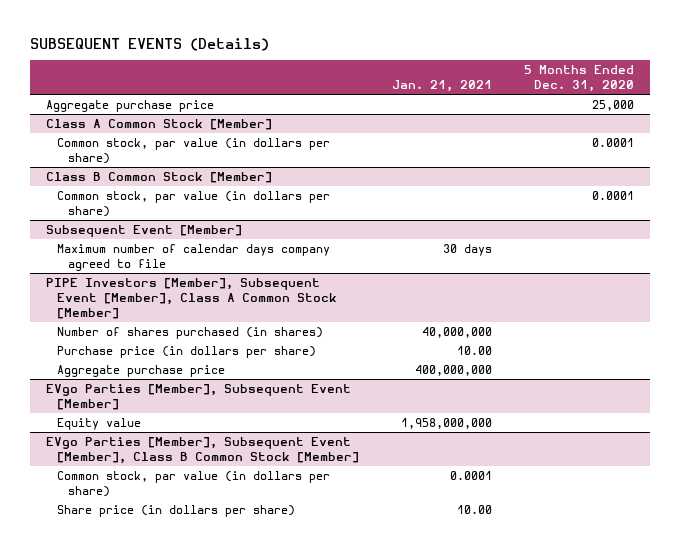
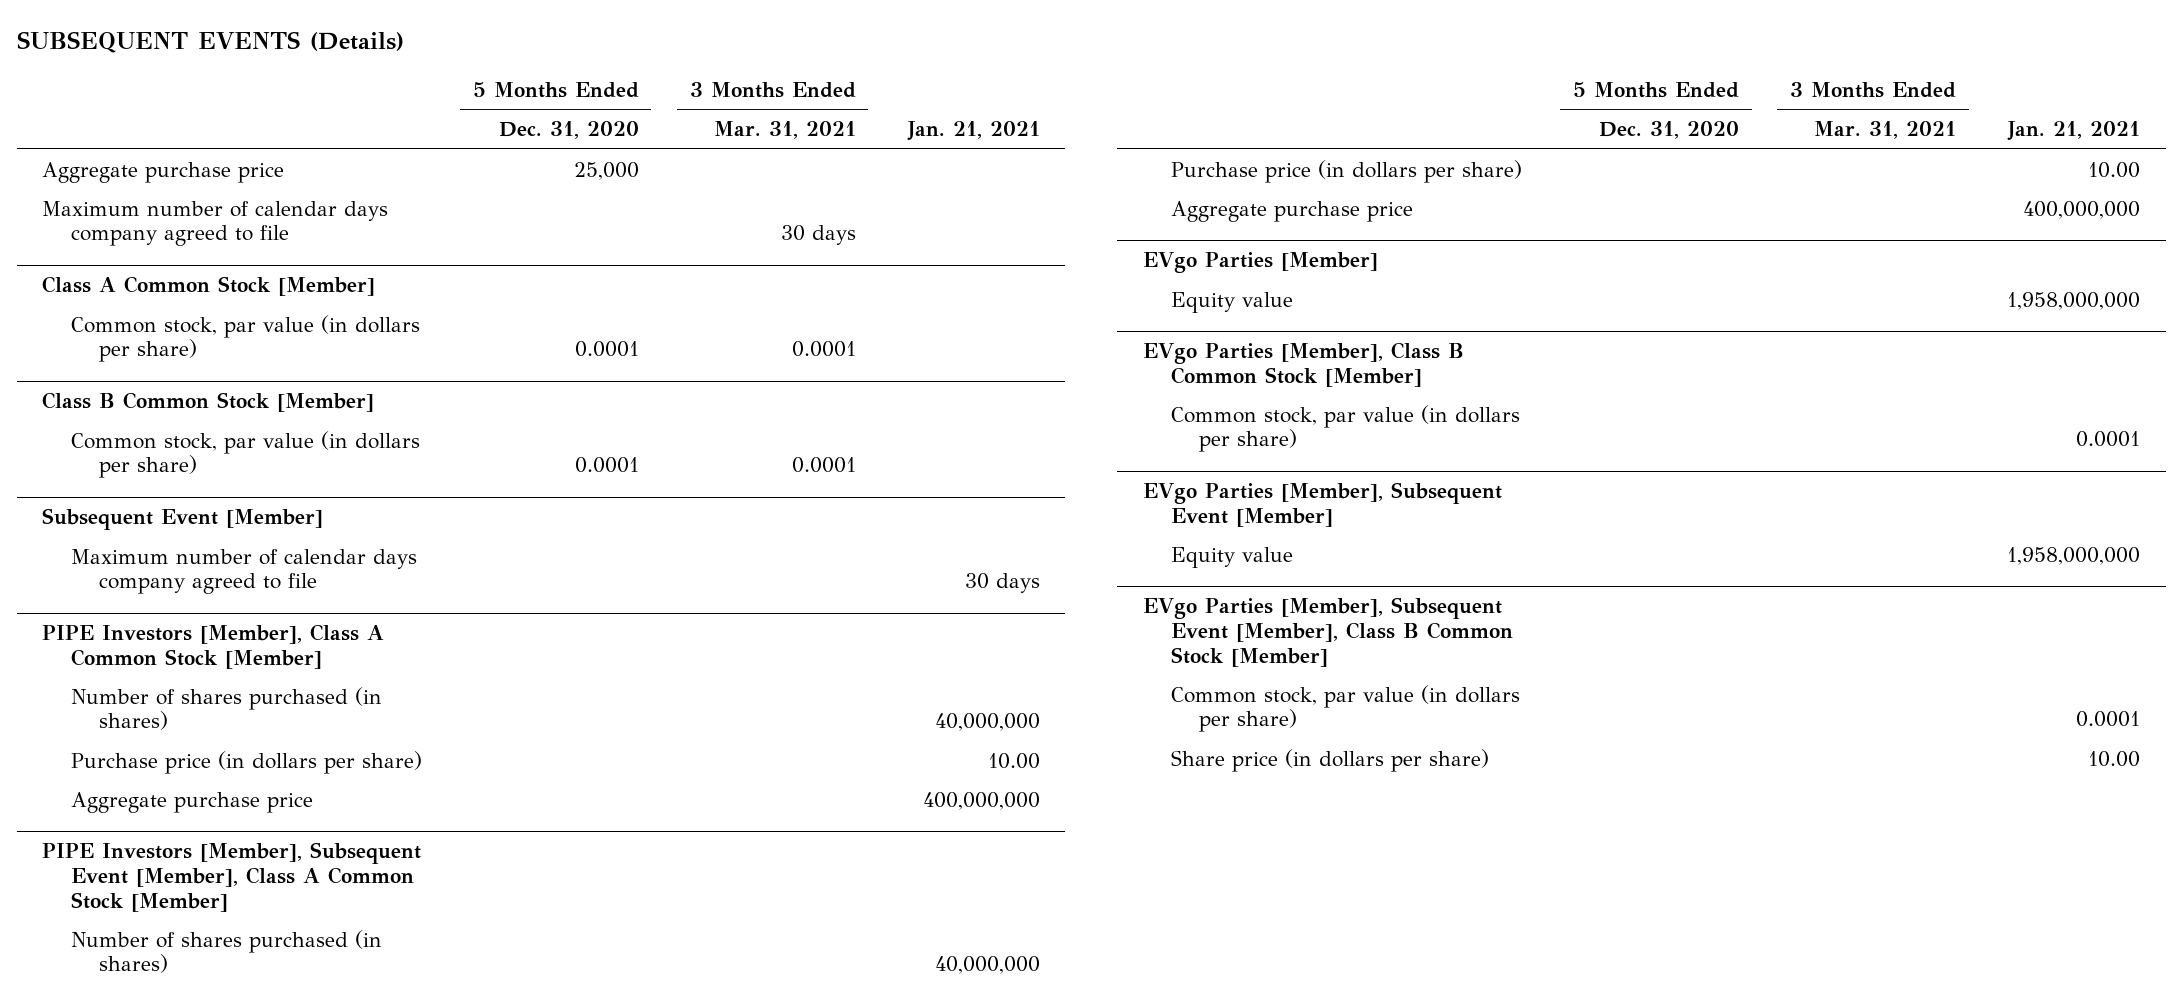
- | Jan. 21, 2021 | 5 Months Ended Dec. 31, 2020
+ | 5 Months Ended Dec. 31, 2020 | 3 Months Ended Mar. 31, 2021 | Jan. 21, 2021
+ Maximum number of calendar days company agreed to file | | 30 days |
+ PIPE Investors [Member], Class A Common Stock [Member]
+ Number of shares purchased (in shares) | | | 40,000,000
+ Purchase price (in dollars per share) | | | 10.00
+ Aggregate purchase price | | | 400,000,000
+ EVgo Parties [Member]
+ Equity value | | | 1,958,000,000
+ EVgo Parties [Member], Class B Common Stock [Member]
+ Common stock, par value (in dollars per share) | | | 0.0001

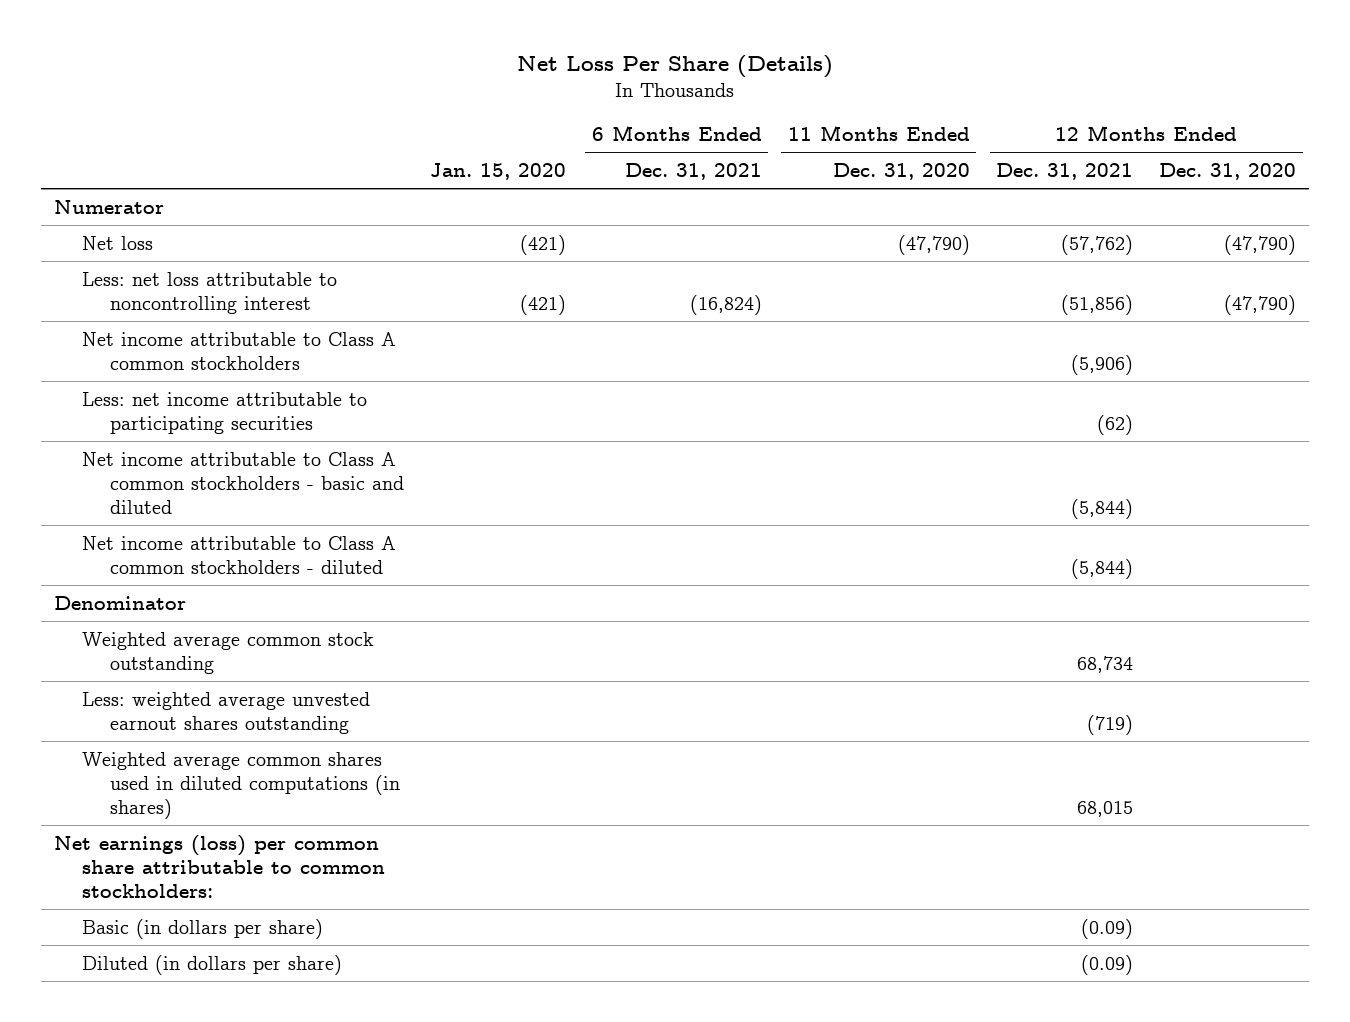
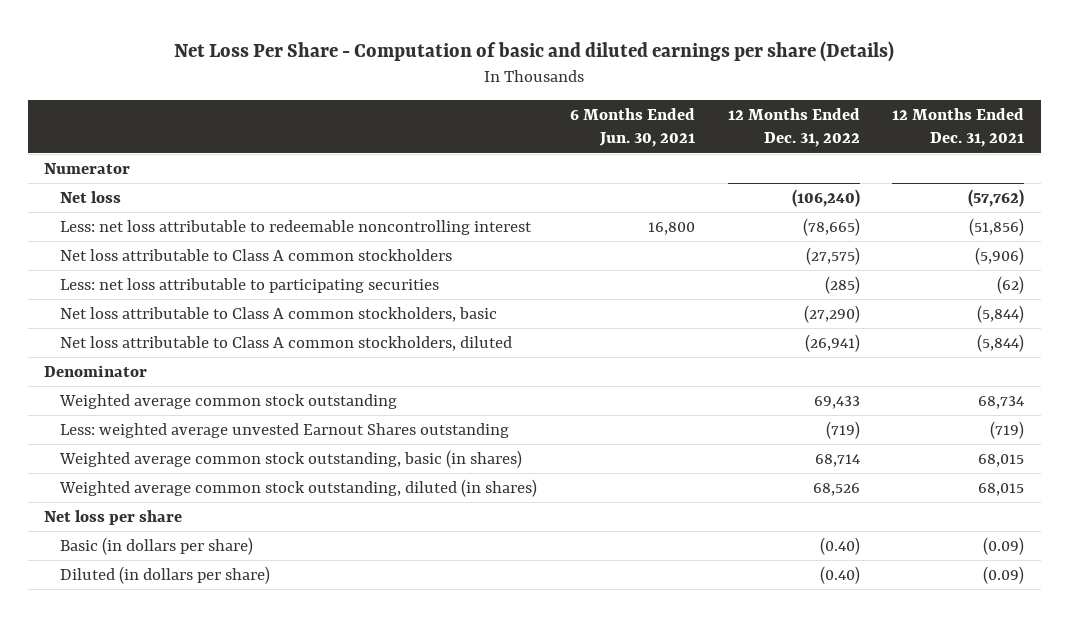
- Net Loss Per Share (Details)
+ Net Loss Per Share - Computation of basic and diluted earnings per share (Details)
- | Jan. 15, 2020 | 6 Months Ended Dec. 31, 2021 | 11 Months Ended Dec. 31, 2020 | 12 Months Ended Dec. 31, 2021 | 12 Months Ended Dec. 31, 2020
+ | 6 Months Ended Jun. 30, 2021 | 12 Months Ended Dec. 31, 2022 | 12 Months Ended Dec. 31, 2021
- Less: net loss attributable to noncontrolling interest | (421) | (16,824) | | (51,856) | (47,790)
- Net income attributable to Class A common stockholders | | | | (5,906) |
- Less: net income attributable to participating securities | | | | (62) |
- Net income attributable to Class A common stockholders - basic and diluted | | | | (5,844) |
- Net income attributable to Class A common stockholders - diluted | | | | (5,844) |
+ Less: net loss attributable to redeemable noncontrolling interest | 16,800 | (78,665) | (51,856)
+ Net loss attributable to Class A common stockholders | | (27,575) | (5,906)
+ Less: net loss attributable to participating securities | | (285) | (62)
+ Net loss attributable to Class A common stockholders, basic | | (27,290) | (5,844)
+ Net loss attributable to Class A common stockholders, diluted | | (26,941) | (5,844)
- Less: weighted average unvested earnout shares outstanding | | | | (719) |
- Weighted average common shares used in diluted computations (in shares) | | | | 68,015 |
- Net earnings (loss) per common share attributable to common stockholders:
+ Less: weighted average unvested Earnout Shares outstanding | | (719) | (719)
+ Weighted average common stock outstanding, basic (in shares) | | 68,714 | 68,015
+ Weighted average common stock outstanding, diluted (in shares) | | 68,526 | 68,015
+ Net loss per share

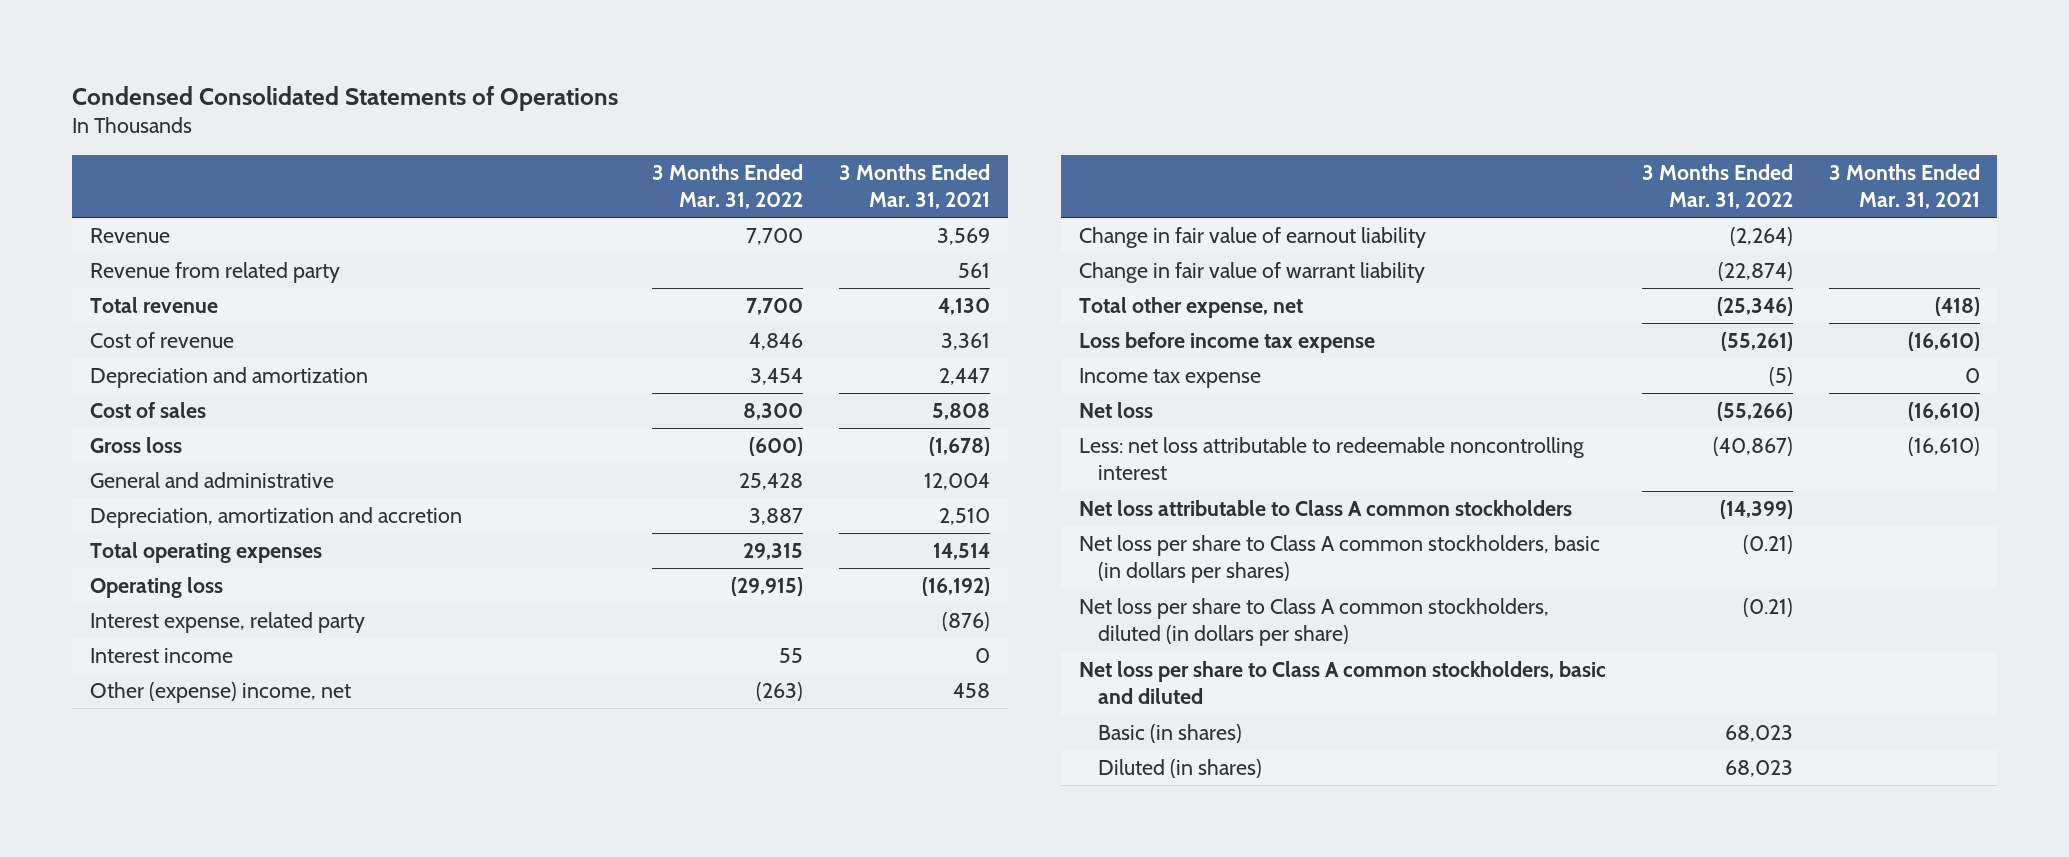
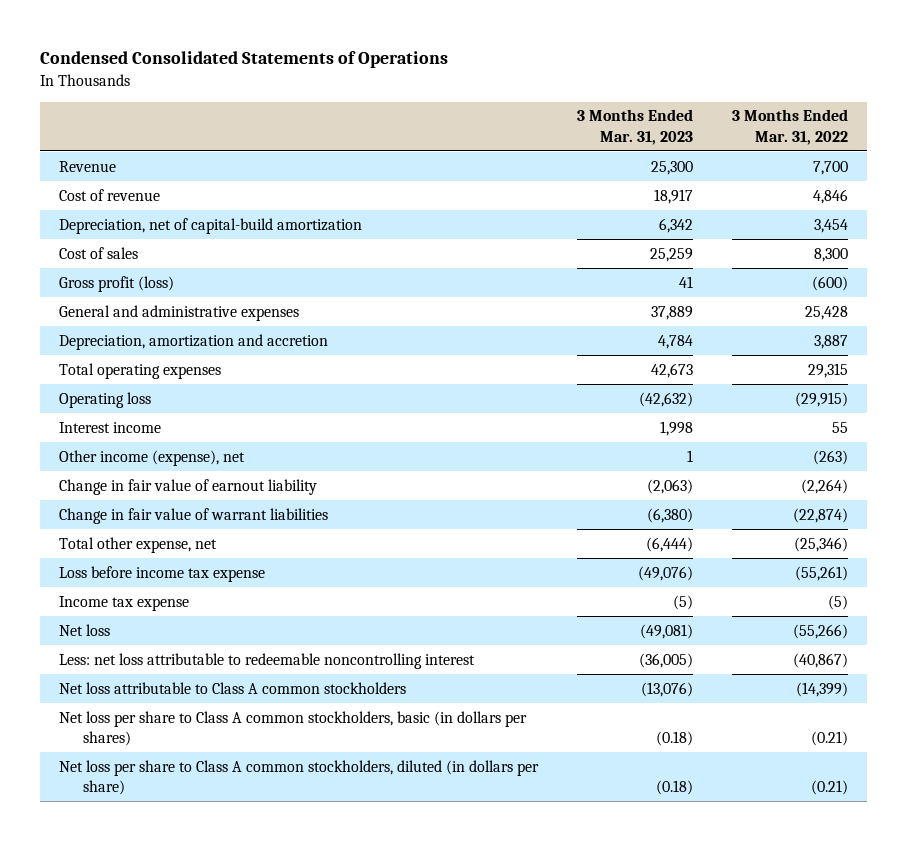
- | 3 Months Ended Mar. 31, 2022 | 3 Months Ended Mar. 31, 2021
+ | 3 Months Ended Mar. 31, 2023 | 3 Months Ended Mar. 31, 2022
- Revenue from related party | | 561
- Total revenue | 7,700 | 4,130
- Depreciation and amortization | 3,454 | 2,447
+ Depreciation, net of capital-build amortization | 6,342 | 3,454
- Gross loss | (600) | (1,678)
- General and administrative | 25,428 | 12,004
+ Gross profit (loss) | 41 | (600)
+ General and administrative expenses | 37,889 | 25,428
- Interest expense, related party | | (876)
- Other (expense) income, net | (263) | 458
+ Other income (expense), net | 1 | (263)
- Change in fair value of warrant liability | (22,874) |
+ Change in fair value of warrant liabilities | (6,380) | (22,874)
- Net loss per share to Class A common stockholders, basic and diluted
- Basic (in shares) | 68,023 |
- Diluted (in shares) | 68,023 |

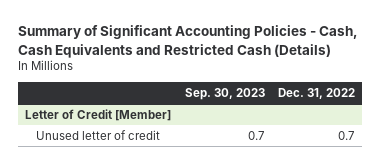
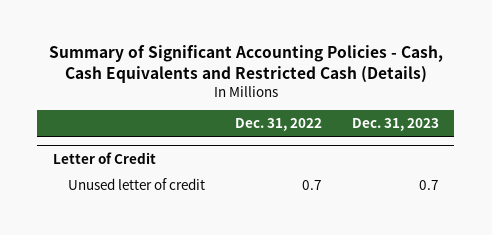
- | Sep. 30, 2023 | Dec. 31, 2022
+ | Dec. 31, 2022 | Dec. 31, 2023
- Letter of Credit [Member]
+ Letter of Credit

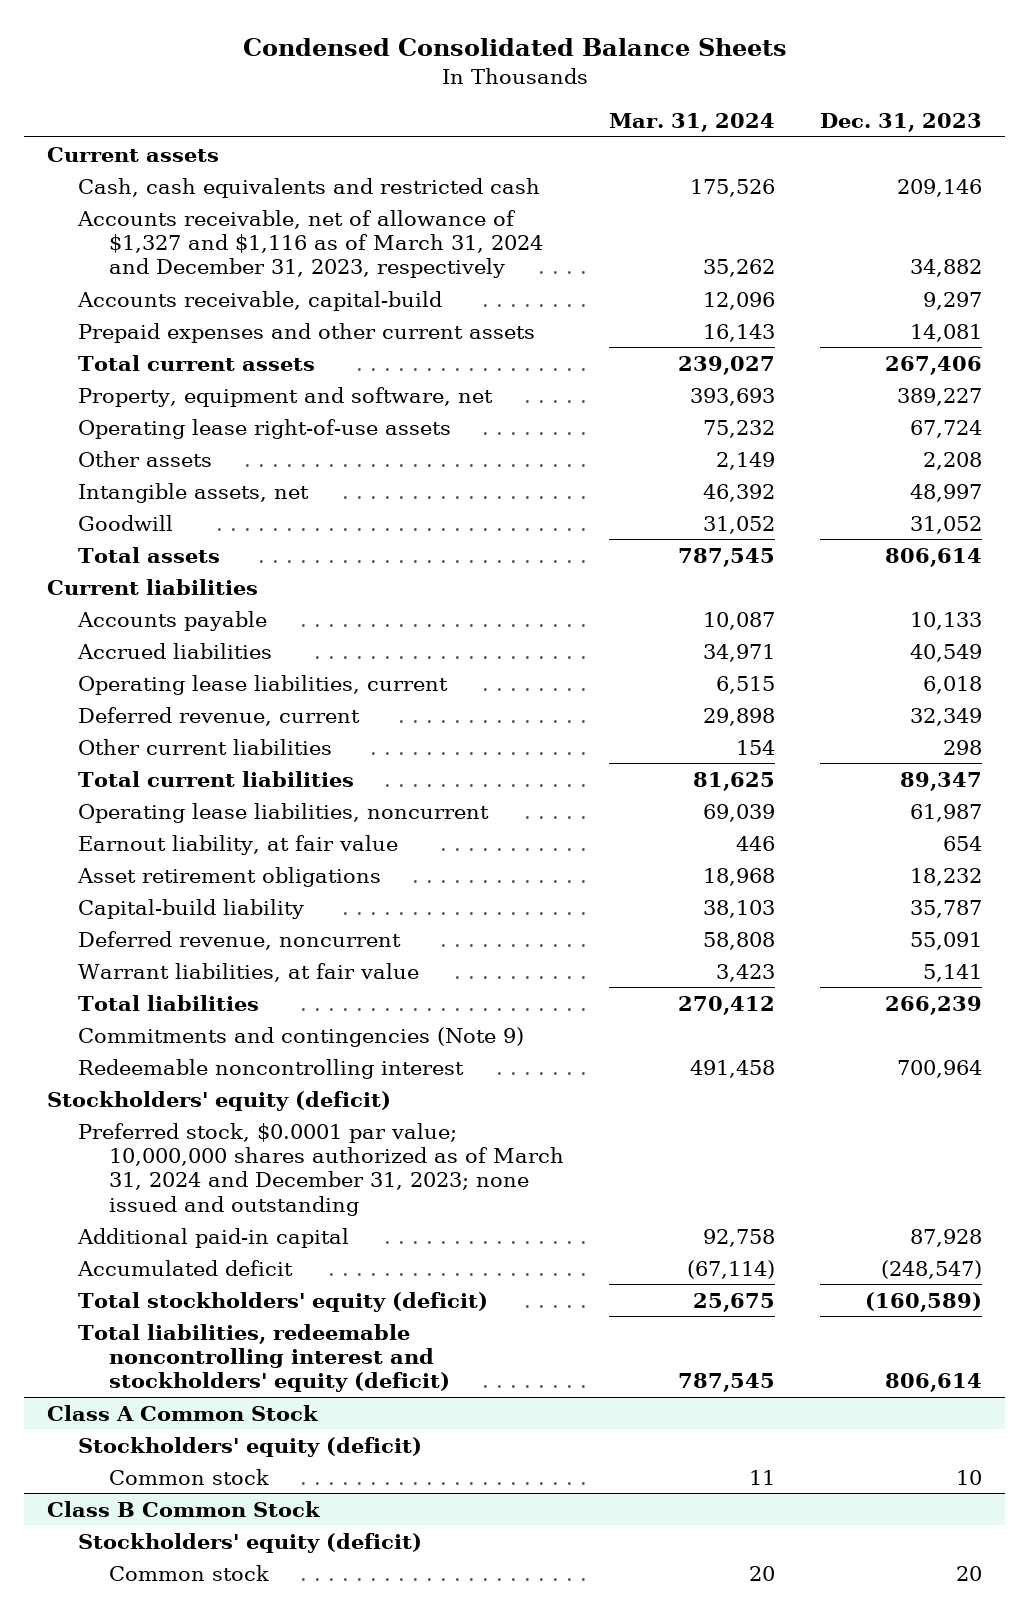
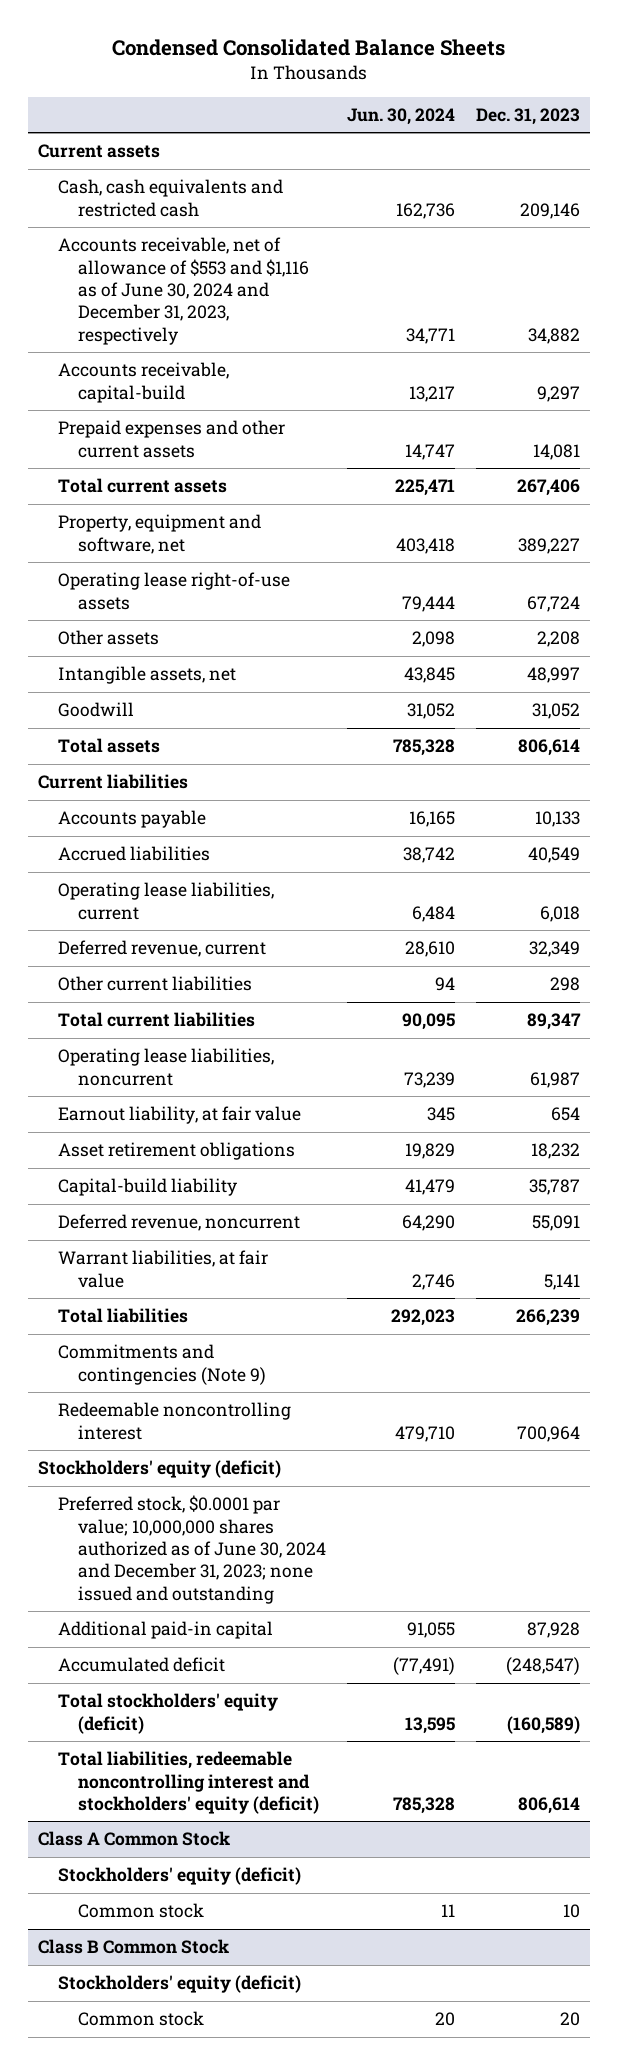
- | Mar. 31, 2024 | Dec. 31, 2023
+ | Jun. 30, 2024 | Dec. 31, 2023
- Accounts receivable, net of allowance of $1,327 and $1,116 as of March 31, 2024 and December 31, 2023, respectively | 35,262 | 34,882
+ Accounts receivable, net of allowance of $553 and $1,116 as of June 30, 2024 and December 31, 2023, respectively | 34,771 | 34,882
- Preferred stock, $0.0001 par value; 10,000,000 shares authorized as of March 31, 2024 and December 31, 2023; none issued and outstanding
+ Preferred stock, $0.0001 par value; 10,000,000 shares authorized as of June 30, 2024 and December 31, 2023; none issued and outstanding

